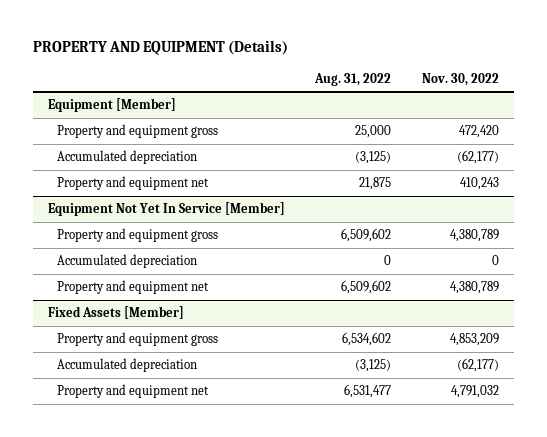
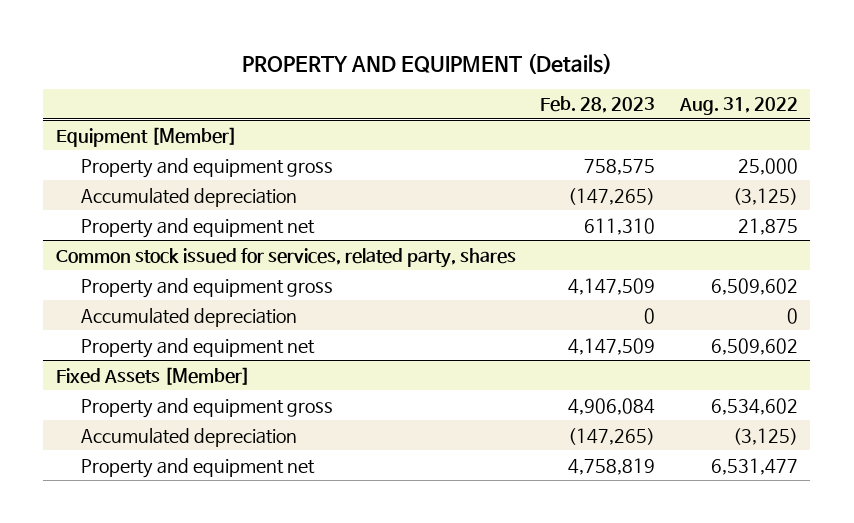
- | Aug. 31, 2022 | Nov. 30, 2022
+ | Feb. 28, 2023 | Aug. 31, 2022
- Equipment Not Yet In Service [Member]
+ Common stock issued for services, related party, shares

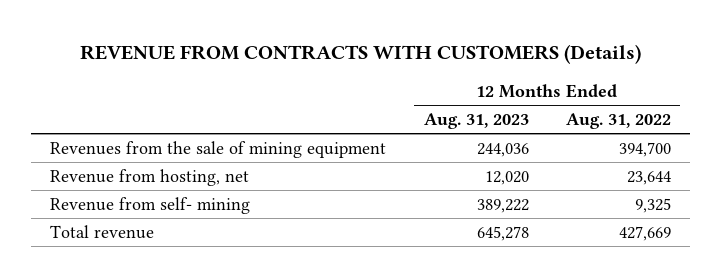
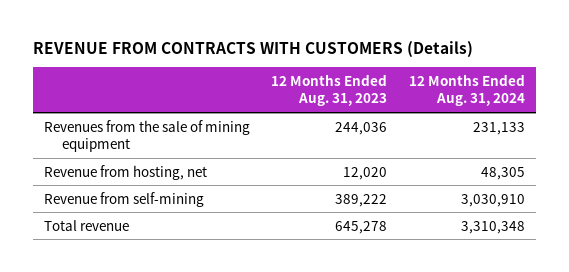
- | 12 Months Ended Aug. 31, 2023 | 12 Months Ended Aug. 31, 2022
+ | 12 Months Ended Aug. 31, 2023 | 12 Months Ended Aug. 31, 2024
- Revenue from self- mining | 389,222 | 9,325
+ Revenue from self-mining | 389,222 | 3,030,910

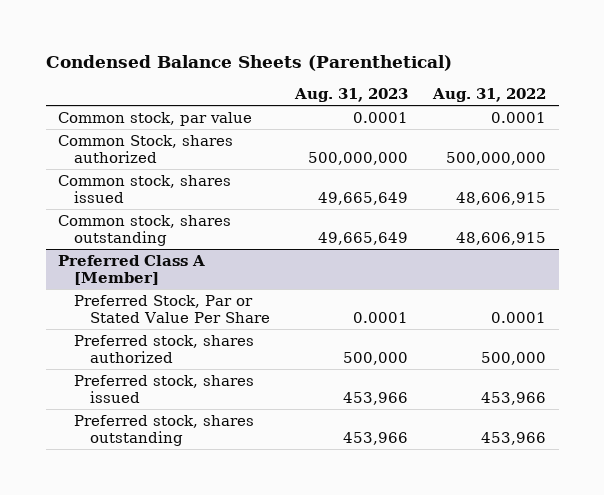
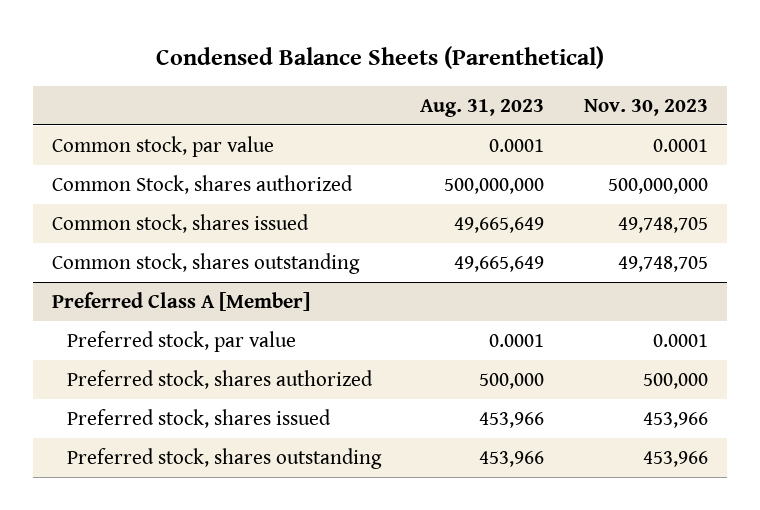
- | Aug. 31, 2023 | Aug. 31, 2022
+ | Aug. 31, 2023 | Nov. 30, 2023
@ Preferred Class A [Member]
- Preferred Stock, Par or Stated Value Per Share | 0.0001 | 0.0001
+ Preferred stock, par value | 0.0001 | 0.0001

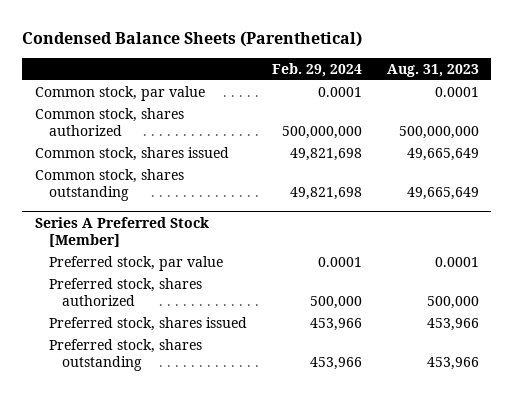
- | Aug. 31, 2023 | Nov. 30, 2023
+ | Feb. 29, 2024 | Aug. 31, 2023
- Common Stock, shares authorized | 500,000,000 | 500,000,000
+ Common stock, shares authorized | 500,000,000 | 500,000,000
- Preferred Class A [Member]
+ Series A Preferred Stock [Member]

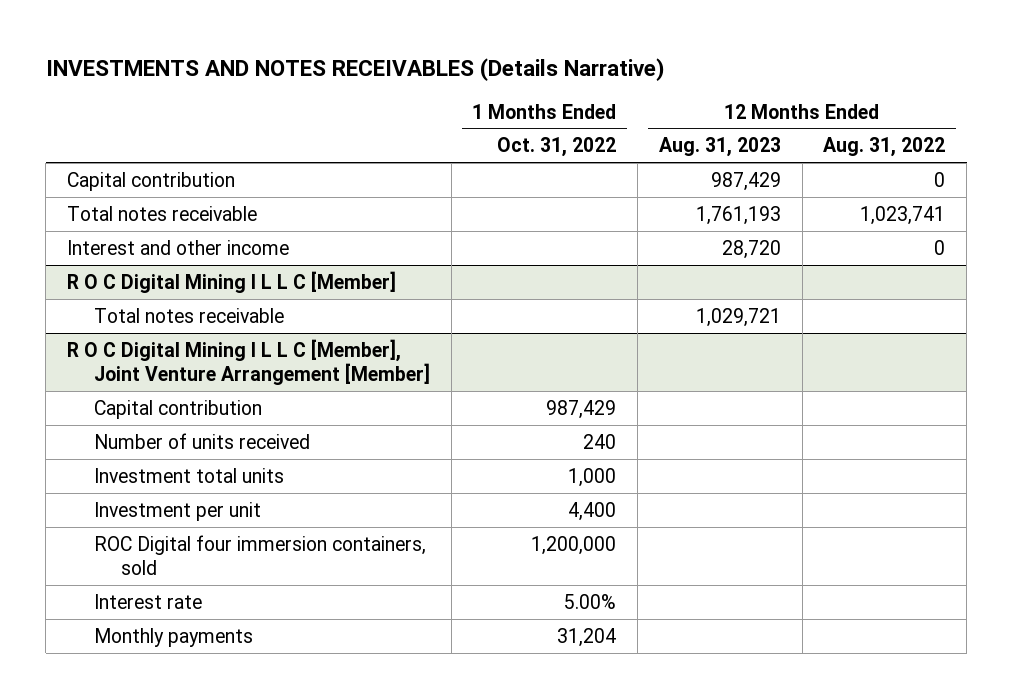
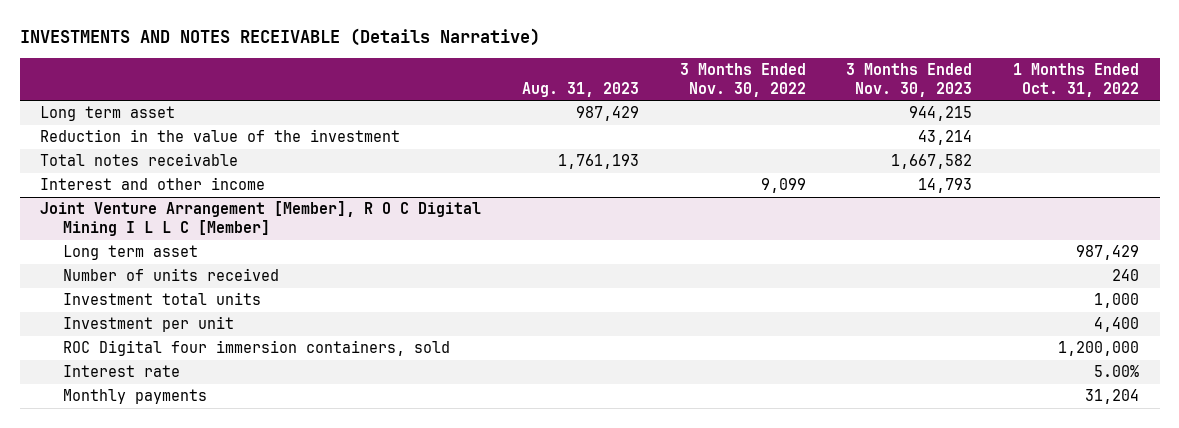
- INVESTMENTS AND NOTES RECEIVABLES (Details Narrative)
+ INVESTMENTS AND NOTES RECEIVABLE (Details Narrative)
- | 1 Months Ended Oct. 31, 2022 | 12 Months Ended Aug. 31, 2023 | 12 Months Ended Aug. 31, 2022
+ | Aug. 31, 2023 | 3 Months Ended Nov. 30, 2022 | 3 Months Ended Nov. 30, 2023 | 1 Months Ended Oct. 31, 2022
- Capital contribution | | 987,429 | 0
+ Long term asset | 987,429 | | 944,215 |
+ Reduction in the value of the investment | | | 43,214 |
- R O C Digital Mining I L L C [Member]
- Total notes receivable | | 1,029,721 |
- R O C Digital Mining I L L C [Member], Joint Venture Arrangement [Member]
- Capital contribution | 987,429 | |
+ Joint Venture Arrangement [Member], R O C Digital Mining I L L C [Member]
+ Long term asset | | | | 987,429

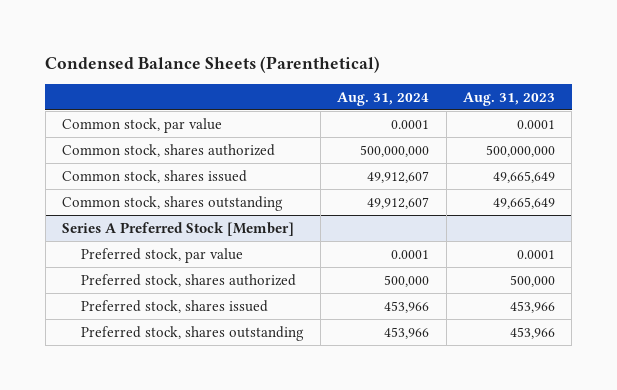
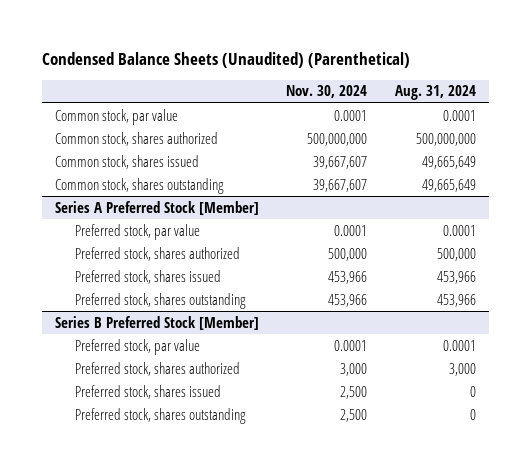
- Condensed Balance Sheets (Parenthetical)
+ Condensed Balance Sheets (Unaudited) (Parenthetical)
- | Aug. 31, 2024 | Aug. 31, 2023
+ | Nov. 30, 2024 | Aug. 31, 2024
- Common stock, shares issued | 49,912,607 | 49,665,649
- Common stock, shares outstanding | 49,912,607 | 49,665,649
+ Common stock, shares issued | 39,667,607 | 49,665,649
+ Common stock, shares outstanding | 39,667,607 | 49,665,649
+ Series B Preferred Stock [Member]
+ Preferred stock, par value | 0.0001 | 0.0001
+ Preferred stock, shares authorized | 3,000 | 3,000
+ Preferred stock, shares issued | 2,500 | 0
+ Preferred stock, shares outstanding | 2,500 | 0

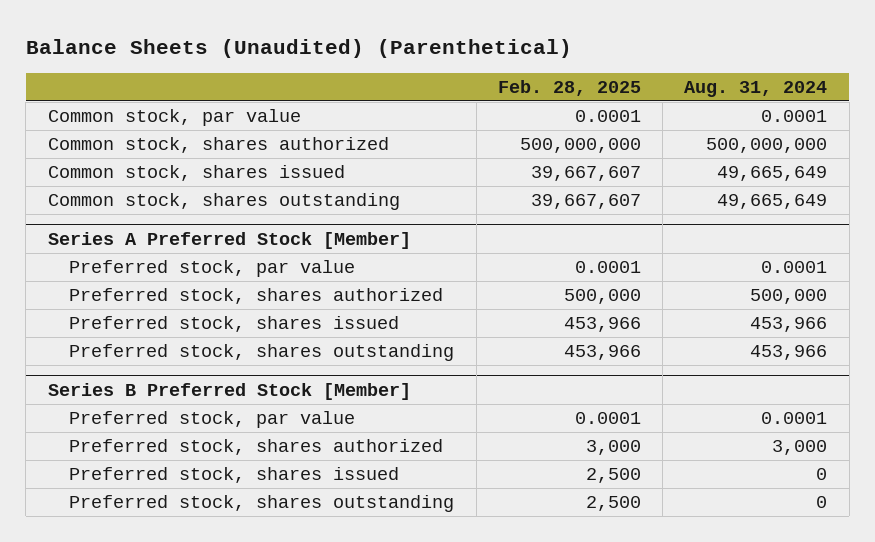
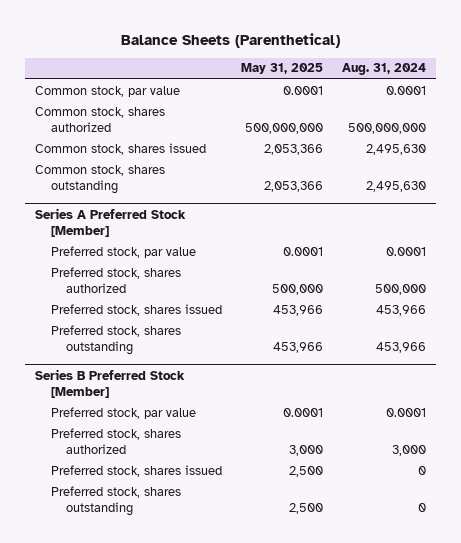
- Balance Sheets (Unaudited) (Parenthetical)
+ Balance Sheets (Parenthetical)
- | Feb. 28, 2025 | Aug. 31, 2024
+ | May 31, 2025 | Aug. 31, 2024
- Common stock, shares issued | 39,667,607 | 49,665,649
- Common stock, shares outstanding | 39,667,607 | 49,665,649
+ Common stock, shares issued | 2,053,366 | 2,495,630
+ Common stock, shares outstanding | 2,053,366 | 2,495,630

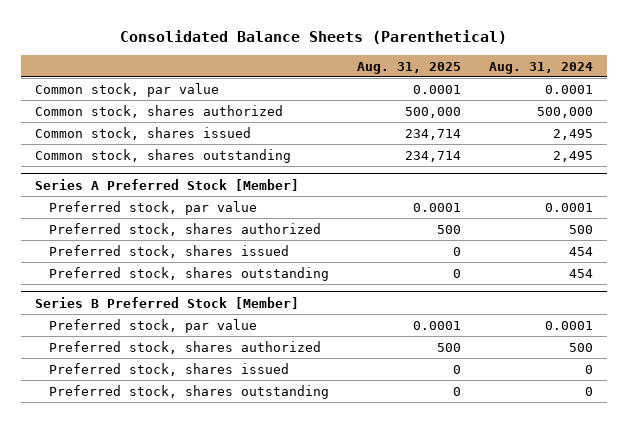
- Balance Sheets (Parenthetical)
+ Consolidated Balance Sheets (Parenthetical)
- | May 31, 2025 | Aug. 31, 2024
+ | Aug. 31, 2025 | Aug. 31, 2024
- Common stock, shares authorized | 500,000,000 | 500,000,000
- Common stock, shares issued | 2,053,366 | 2,495,630
- Common stock, shares outstanding | 2,053,366 | 2,495,630
+ Common stock, shares authorized | 500,000 | 500,000
+ Common stock, shares issued | 234,714 | 2,495
+ Common stock, shares outstanding | 234,714 | 2,495
@ Series A Preferred Stock [Member]
- Preferred stock, shares authorized | 500,000 | 500,000
- Preferred stock, shares issued | 453,966 | 453,966
- Preferred stock, shares outstanding | 453,966 | 453,966
+ Preferred stock, shares authorized | 500 | 500
+ Preferred stock, shares issued | 0 | 454
+ Preferred stock, shares outstanding | 0 | 454
@ Series B Preferred Stock [Member]
- Preferred stock, shares authorized | 3,000 | 3,000
+ Preferred stock, shares authorized | 500 | 500

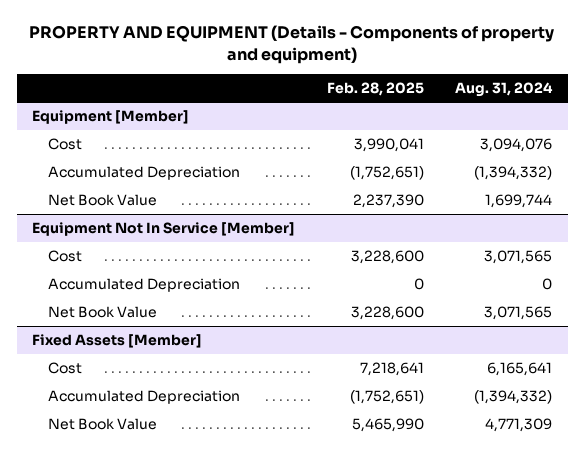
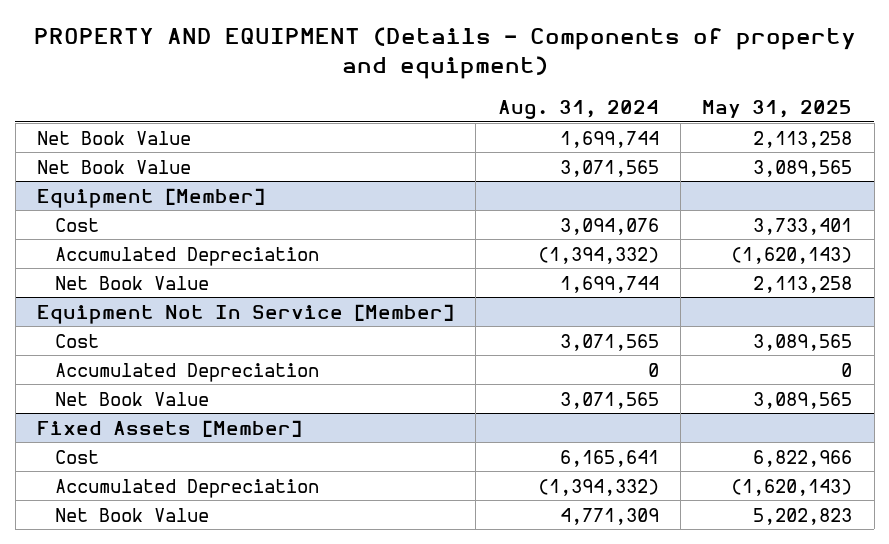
- | Feb. 28, 2025 | Aug. 31, 2024
+ | Aug. 31, 2024 | May 31, 2025
+ Net Book Value | 1,699,744 | 2,113,258
+ Net Book Value | 3,071,565 | 3,089,565

